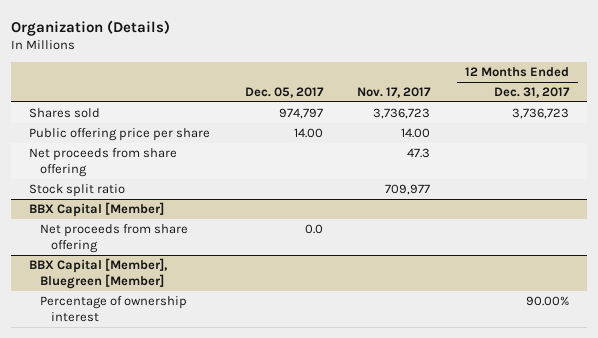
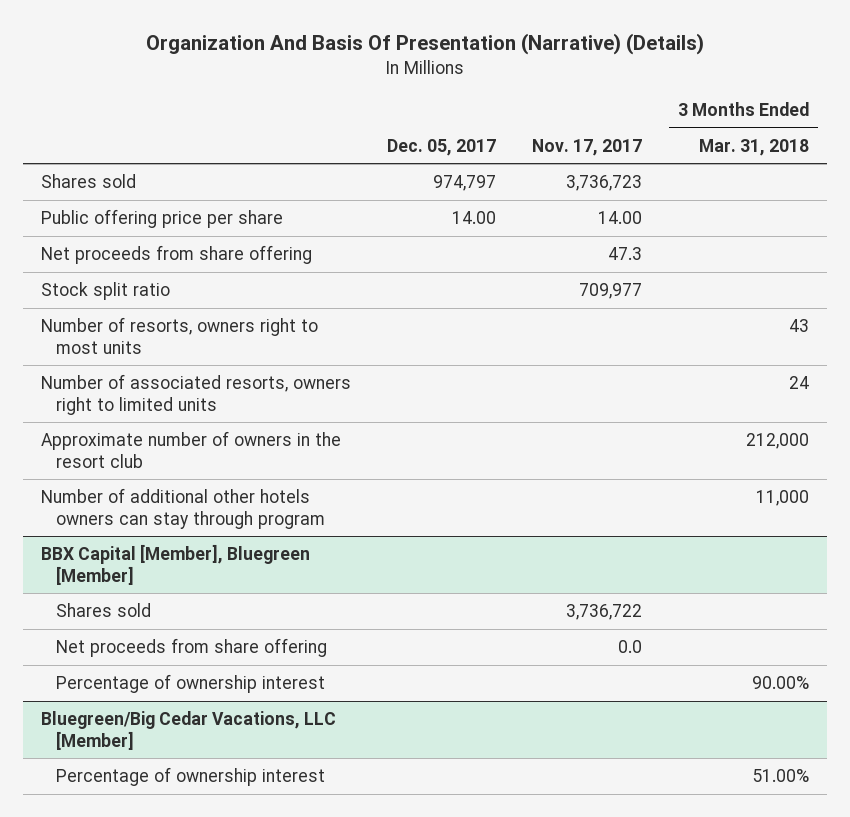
- Organization (Details)
+ Organization And Basis Of Presentation (Narrative) (Details)
- | Dec. 05, 2017 | Nov. 17, 2017 | 12 Months Ended Dec. 31, 2017
+ | Dec. 05, 2017 | Nov. 17, 2017 | 3 Months Ended Mar. 31, 2018
- BBX Capital [Member]
- Net proceeds from share offering | 0.0 | |
+ Number of resorts, owners right to most units | | | 43
+ Number of associated resorts, owners right to limited units | | | 24
+ Approximate number of owners in the resort club | | | 212,000
+ Number of additional other hotels owners can stay through program | | | 11,000
@ BBX Capital [Member], Bluegreen [Member]
+ Shares sold | | 3,736,722 |
+ Net proceeds from share offering | | 0.0 |
+ Bluegreen/Big Cedar Vacations, LLC [Member]
+ Percentage of ownership interest | | | 51.00%

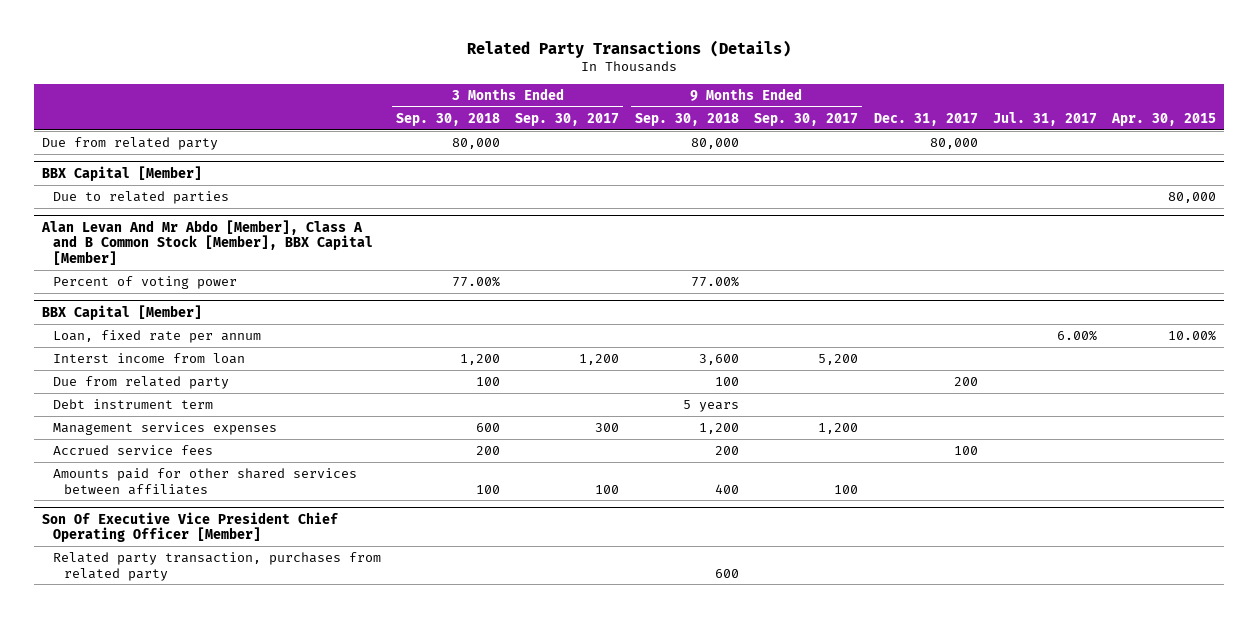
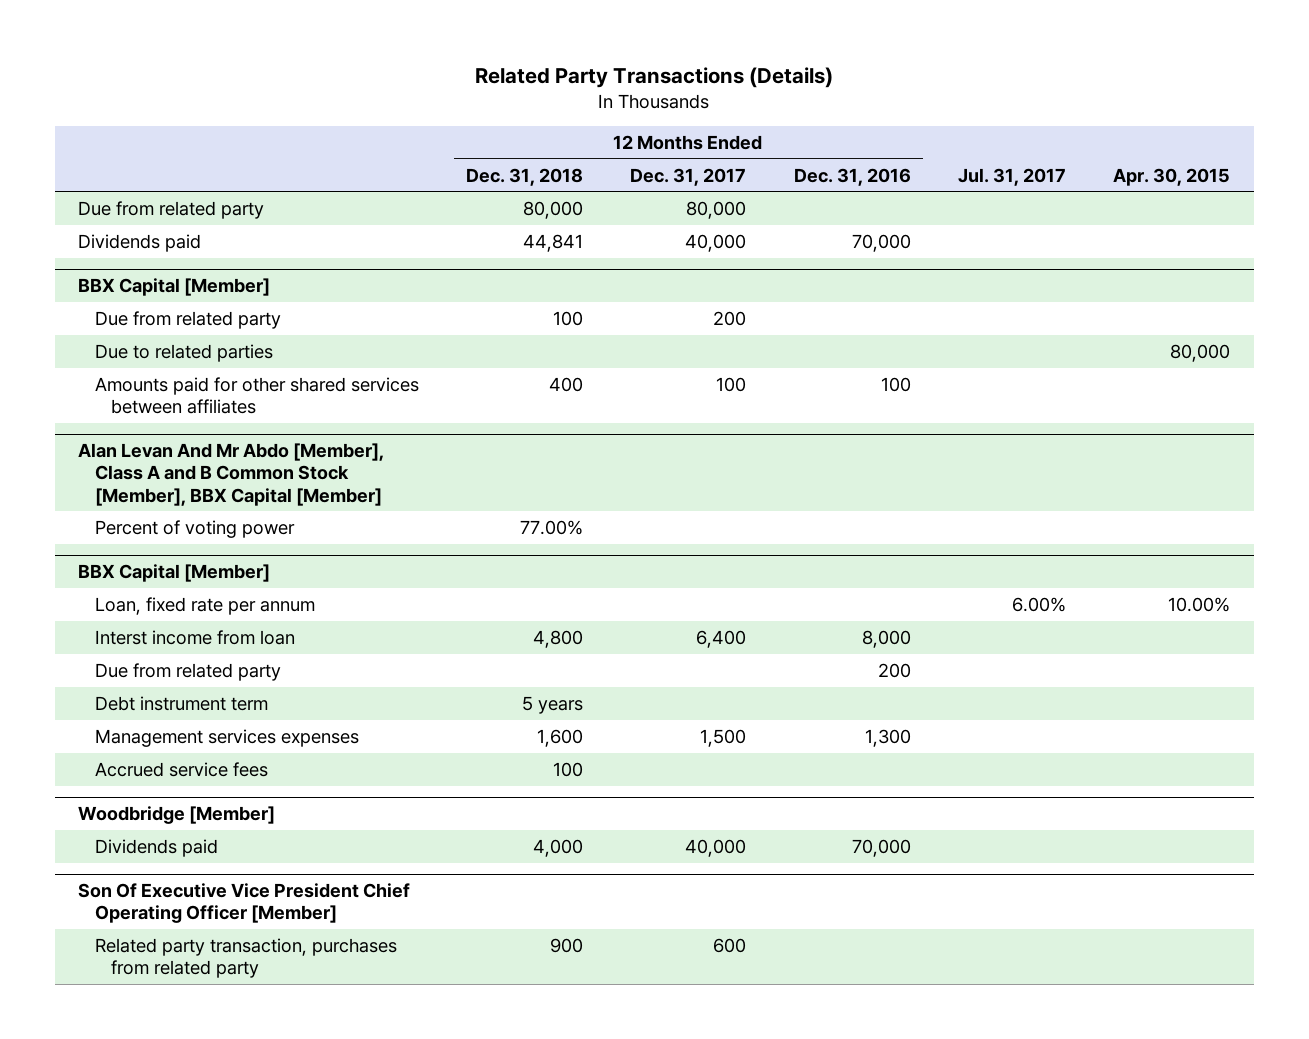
- | 3 Months Ended Sep. 30, 2018 | 3 Months Ended Sep. 30, 2017 | 9 Months Ended Sep. 30, 2018 | 9 Months Ended Sep. 30, 2017 | Dec. 31, 2017 | Jul. 31, 2017 | Apr. 30, 2015
+ | 12 Months Ended Dec. 31, 2018 | 12 Months Ended Dec. 31, 2017 | 12 Months Ended Dec. 31, 2016 | Jul. 31, 2017 | Apr. 30, 2015
+ Dividends paid | 44,841 | 40,000 | 70,000 | |
@ BBX Capital [Member]
+ Due from related party | 100 | 200 | | |
moved up: Amounts paid for other shared services between affiliates | 400 | 100 | 100 | |
+ Woodbridge [Member]
+ Dividends paid | 4,000 | 40,000 | 70,000 | |

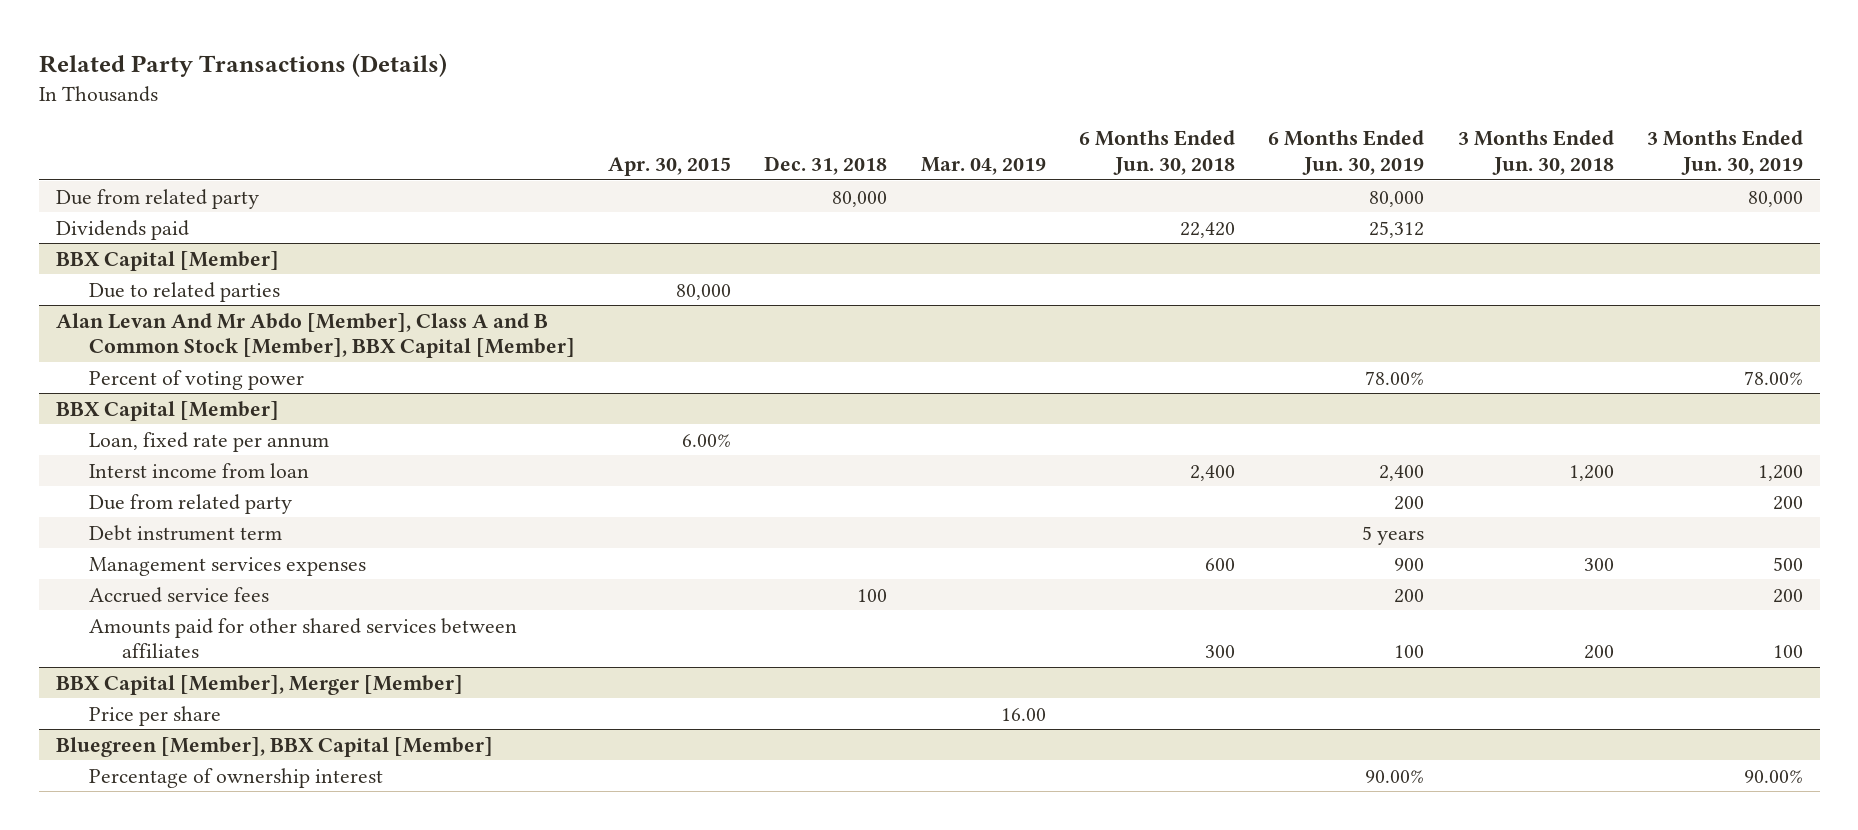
- | 12 Months Ended Dec. 31, 2018 | 12 Months Ended Dec. 31, 2017 | 12 Months Ended Dec. 31, 2016 | Jul. 31, 2017 | Apr. 30, 2015
+ | Apr. 30, 2015 | Dec. 31, 2018 | Mar. 04, 2019 | 6 Months Ended Jun. 30, 2018 | 6 Months Ended Jun. 30, 2019 | 3 Months Ended Jun. 30, 2018 | 3 Months Ended Jun. 30, 2019
@ BBX Capital [Member]
- Due from related party | 100 | 200 | | |
- Loan, fixed rate per annum | | | | 6.00% | 10.00%
+ Loan, fixed rate per annum | 6.00% | | | | | |
- Woodbridge [Member]
- Dividends paid | 4,000 | 40,000 | 70,000 | |
- Son Of Executive Vice President Chief Operating Officer [Member]
- Related party transaction, purchases from related party | 900 | 600 | | |
@ BBX Capital [Member]
moved down: Amounts paid for other shared services between affiliates | | | | 300 | 100 | 200 | 100
+ BBX Capital [Member], Merger [Member]
+ Price per share | | | 16.00 | | | |
+ Bluegreen [Member], BBX Capital [Member]
+ Percentage of ownership interest | | | | | 90.00% | | 90.00%

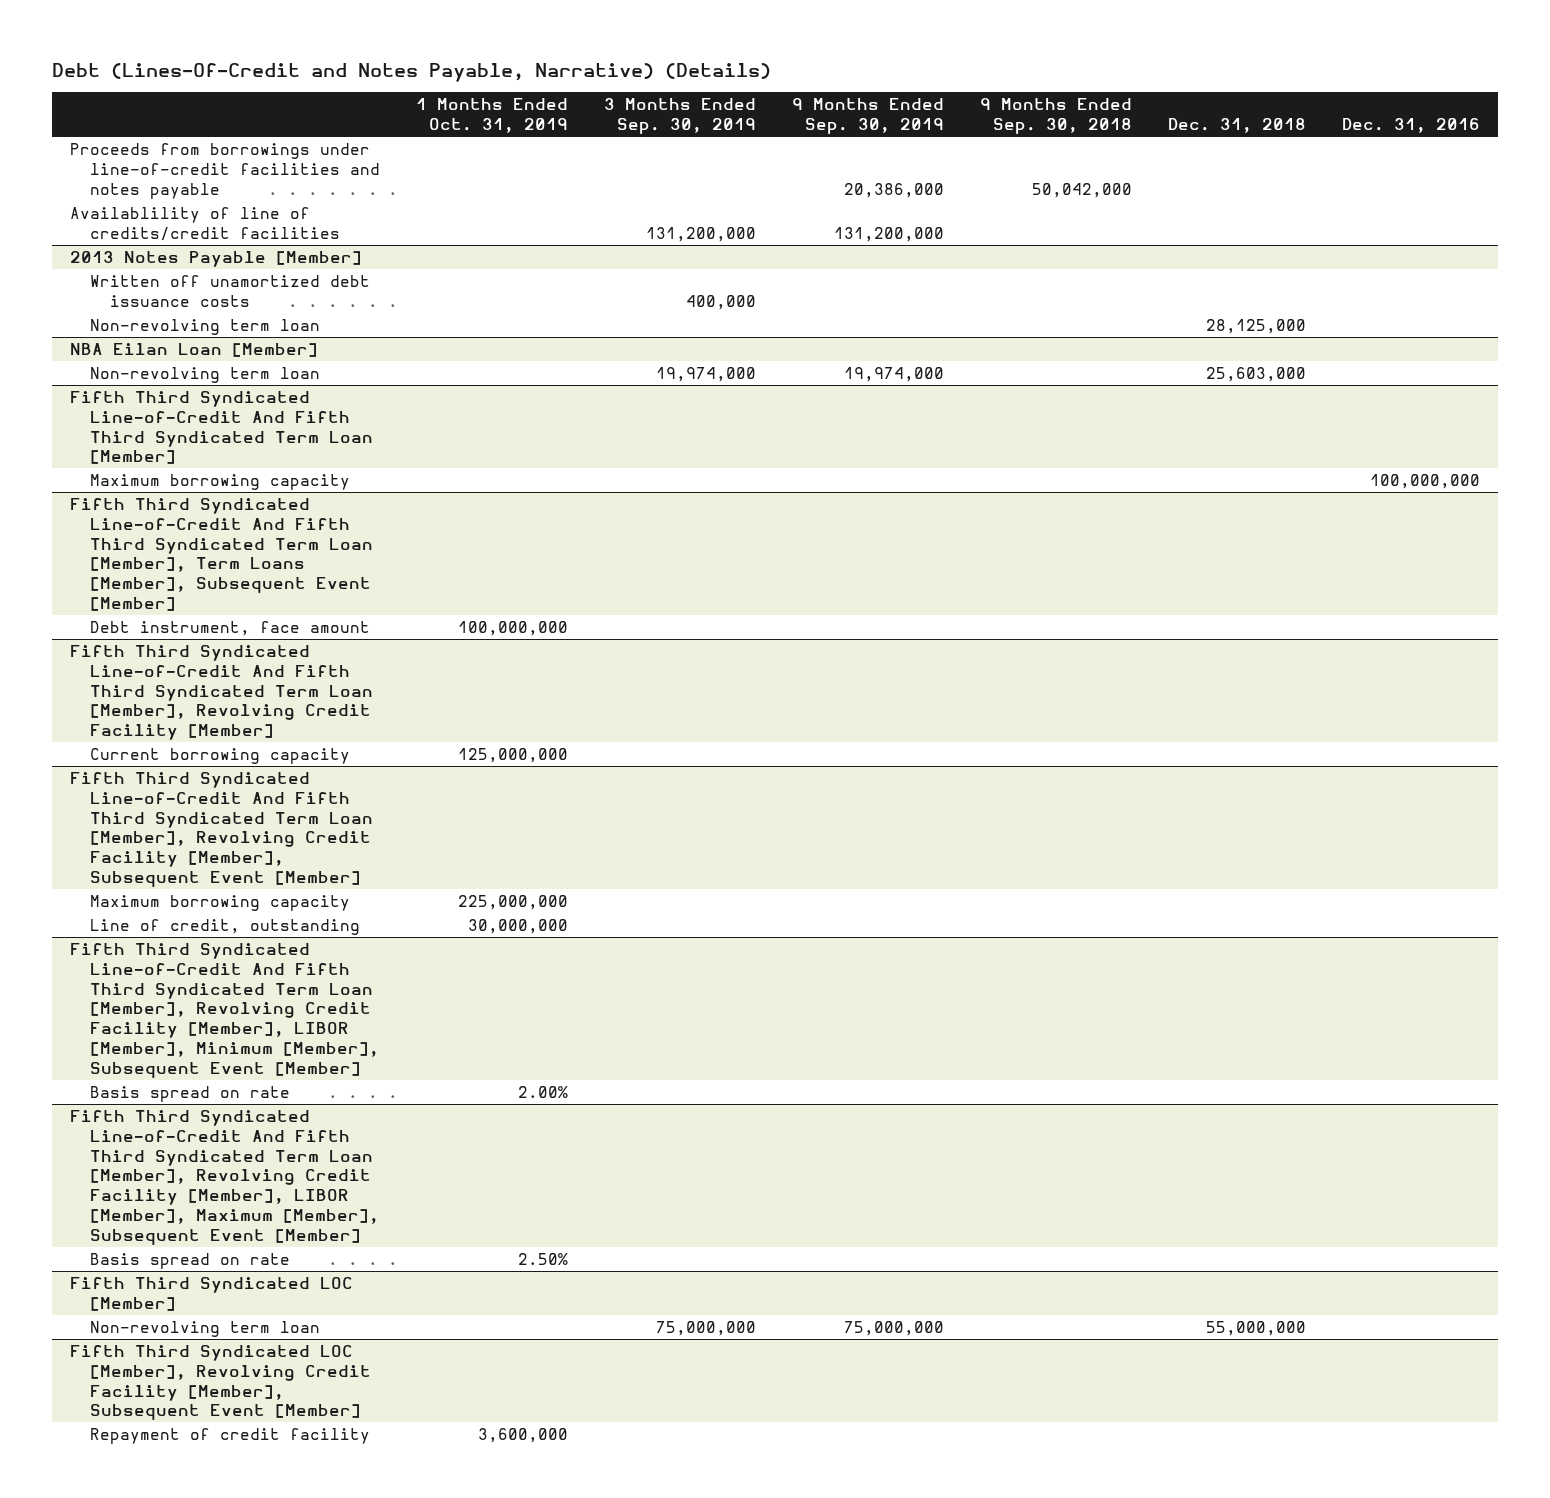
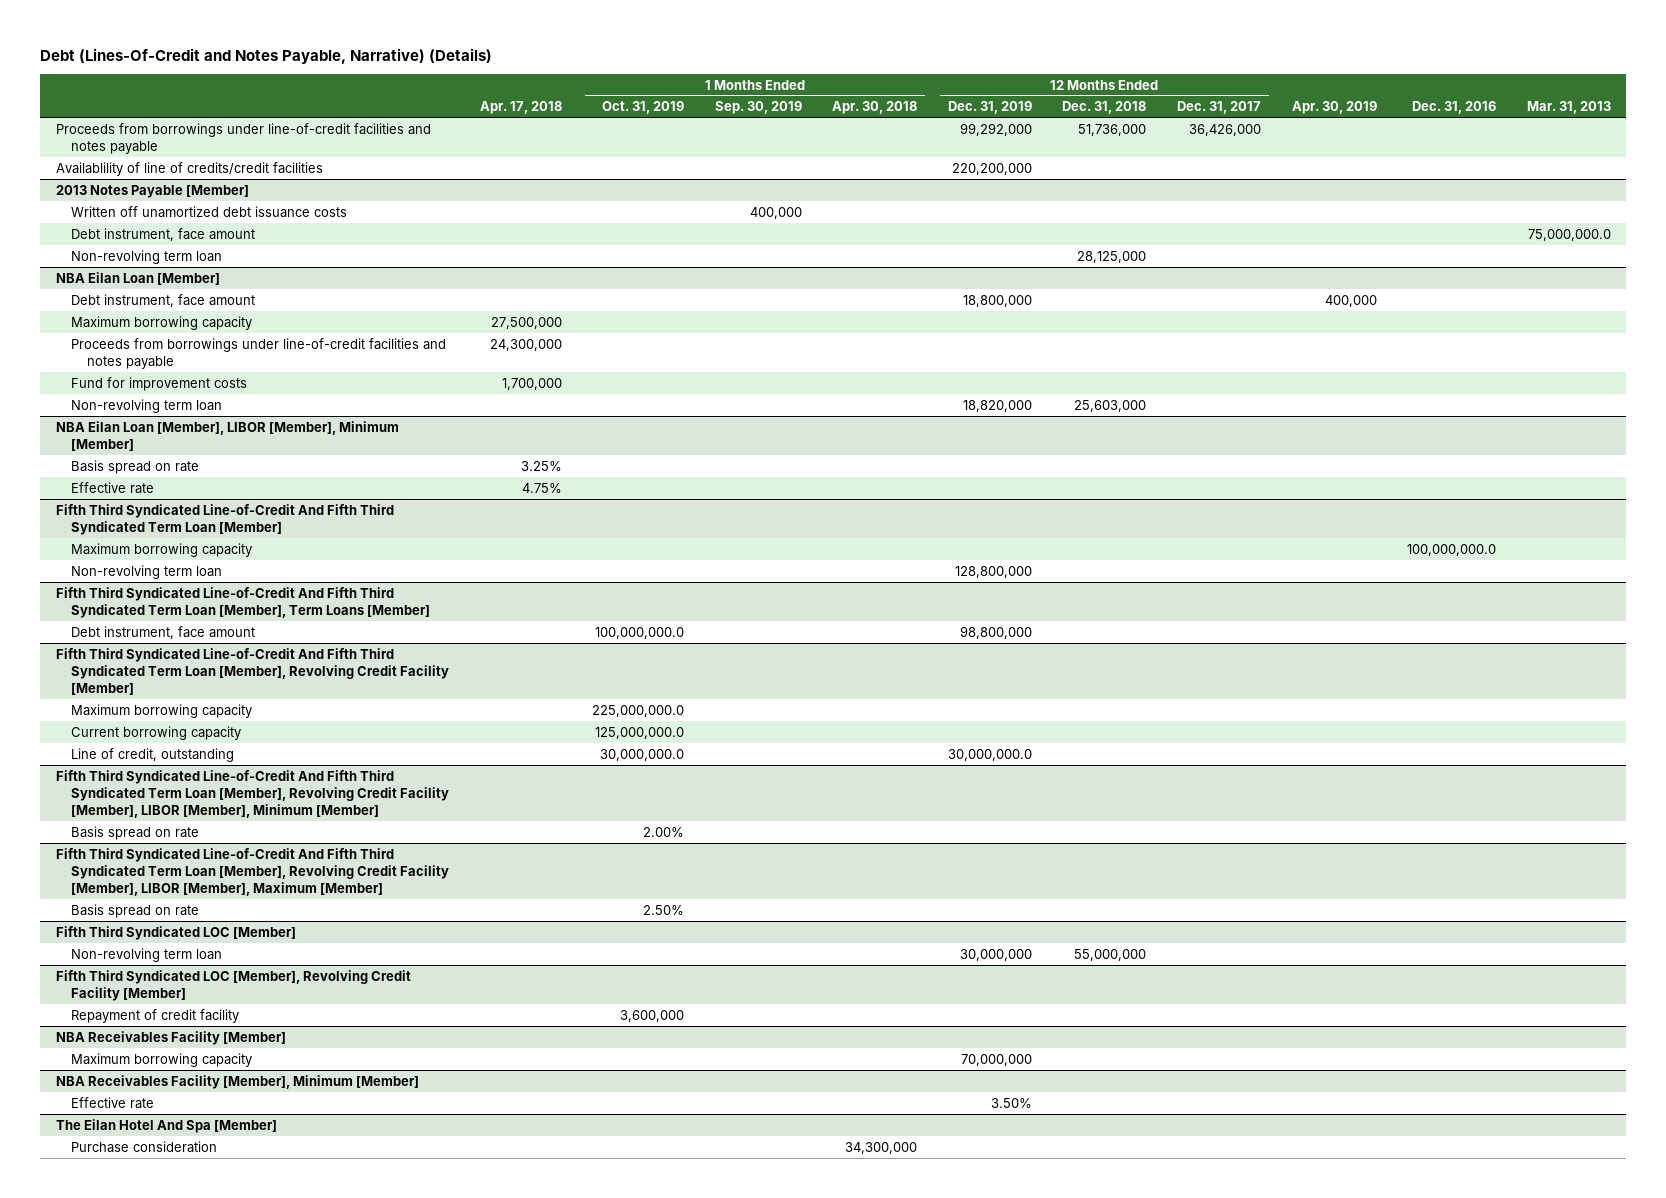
- | 1 Months Ended Oct. 31, 2019 | 3 Months Ended Sep. 30, 2019 | 9 Months Ended Sep. 30, 2019 | 9 Months Ended Sep. 30, 2018 | Dec. 31, 2018 | Dec. 31, 2016
+ | Apr. 17, 2018 | 1 Months Ended Oct. 31, 2019 | 1 Months Ended Sep. 30, 2019 | 1 Months Ended Apr. 30, 2018 | 12 Months Ended Dec. 31, 2019 | 12 Months Ended Dec. 31, 2018 | 12 Months Ended Dec. 31, 2017 | Apr. 30, 2019 | Dec. 31, 2016 | Mar. 31, 2013
@ 2013 Notes Payable [Member]
+ Debt instrument, face amount | | | | | | | | | | 75,000,000.0
@ NBA Eilan Loan [Member]
+ Debt instrument, face amount | | | | | 18,800,000 | | | 400,000 | |
+ Maximum borrowing capacity | 27,500,000 | | | | | | | | |
+ Proceeds from borrowings under line-of-credit facilities and notes payable | 24,300,000 | | | | | | | | |
+ Fund for improvement costs | 1,700,000 | | | | | | | | |
+ NBA Eilan Loan [Member], LIBOR [Member], Minimum [Member]
+ Basis spread on rate | 3.25% | | | | | | | | |
+ Effective rate | 4.75% | | | | | | | | |
@ Fifth Third Syndicated Line-of-Credit And Fifth Third Syndicated Term Loan [Member]
- Maximum borrowing capacity | | | | | | 100,000,000
- Fifth Third Syndicated Line-of-Credit And Fifth Third Syndicated Term Loan [Member], Term Loans [Member], Subsequent Event [Member]
- Debt instrument, face amount | 100,000,000 | | | | |
@ Fifth Third Syndicated Line-of-Credit And Fifth Third Syndicated Term Loan [Member]
+ Maximum borrowing capacity | | | | | | | | | 100,000,000.0 |
+ Non-revolving term loan | | | | | 128,800,000 | | | | |
+ Fifth Third Syndicated Line-of-Credit And Fifth Third Syndicated Term Loan [Member], Term Loans [Member]
+ Debt instrument, face amount | | 100,000,000.0 | | | 98,800,000 | | | | |
@ Fifth Third Syndicated Line-of-Credit And Fifth Third Syndicated Term Loan [Member], Revolving Credit Facility [Member]
- Current borrowing capacity | 125,000,000 | | | | |
- Fifth Third Syndicated Line-of-Credit And Fifth Third Syndicated Term Loan [Member], Revolving Credit Facility [Member], Subsequent Event [Member]
- Maximum borrowing capacity | 225,000,000 | | | | |
- Line of credit, outstanding | 30,000,000 | | | | |
- Fifth Third Syndicated Line-of-Credit And Fifth Third Syndicated Term Loan [Member], Revolving Credit Facility [Member], LIBOR [Member], Minimum [Member], Subsequent Event [Member]
@ Fifth Third Syndicated Line-of-Credit And Fifth Third Syndicated Term Loan [Member], Revolving Credit Facility [Member]
+ Maximum borrowing capacity | | 225,000,000.0 | | | | | | | |
+ Current borrowing capacity | | 125,000,000.0 | | | | | | | |
+ Line of credit, outstanding | | 30,000,000.0 | | | 30,000,000.0 | | | | |
+ Fifth Third Syndicated Line-of-Credit And Fifth Third Syndicated Term Loan [Member], Revolving Credit Facility [Member], LIBOR [Member], Minimum [Member]
- Fifth Third Syndicated Line-of-Credit And Fifth Third Syndicated Term Loan [Member], Revolving Credit Facility [Member], LIBOR [Member], Maximum [Member], Subsequent Event [Member]
+ Fifth Third Syndicated Line-of-Credit And Fifth Third Syndicated Term Loan [Member], Revolving Credit Facility [Member], LIBOR [Member], Maximum [Member]
- Fifth Third Syndicated LOC [Member], Revolving Credit Facility [Member], Subsequent Event [Member]
+ Fifth Third Syndicated LOC [Member], Revolving Credit Facility [Member]
+ NBA Receivables Facility [Member]
+ Maximum borrowing capacity | | | | | 70,000,000 | | | | |
+ NBA Receivables Facility [Member], Minimum [Member]
+ Effective rate | | | | | 3.50% | | | | |
+ The Eilan Hotel And Spa [Member]
+ Purchase consideration | | | | 34,300,000 | | | | | |

